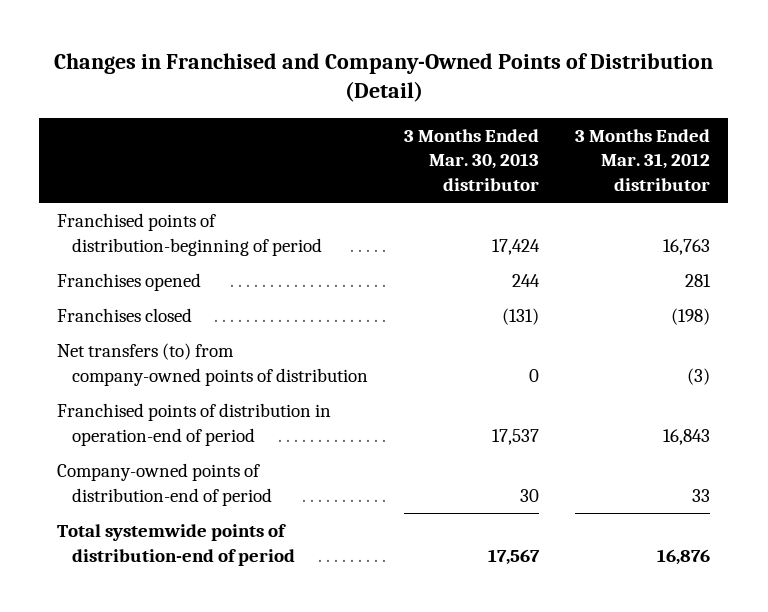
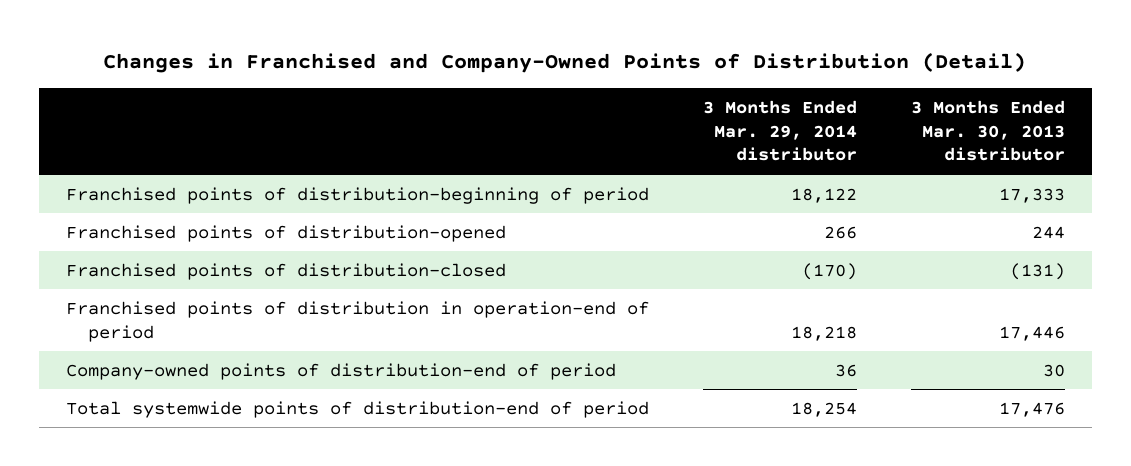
- | 3 Months Ended Mar. 30, 2013 distributor | 3 Months Ended Mar. 31, 2012 distributor
+ | 3 Months Ended Mar. 29, 2014 distributor | 3 Months Ended Mar. 30, 2013 distributor
- Franchised points of distribution-beginning of period | 17,424 | 16,763
- Franchises opened | 244 | 281
- Franchises closed | (131) | (198)
- Net transfers (to) from company-owned points of distribution | 0 | (3)
- Franchised points of distribution in operation-end of period | 17,537 | 16,843
+ Franchised points of distribution-beginning of period | 18,122 | 17,333
+ Franchised points of distribution-opened | 266 | 244
+ Franchised points of distribution-closed | (170) | (131)
+ Franchised points of distribution in operation-end of period | 18,218 | 17,446
- Total systemwide points of distribution-end of period | 17,567 | 16,876
+ Total systemwide points of distribution-end of period | 18,254 | 17,476

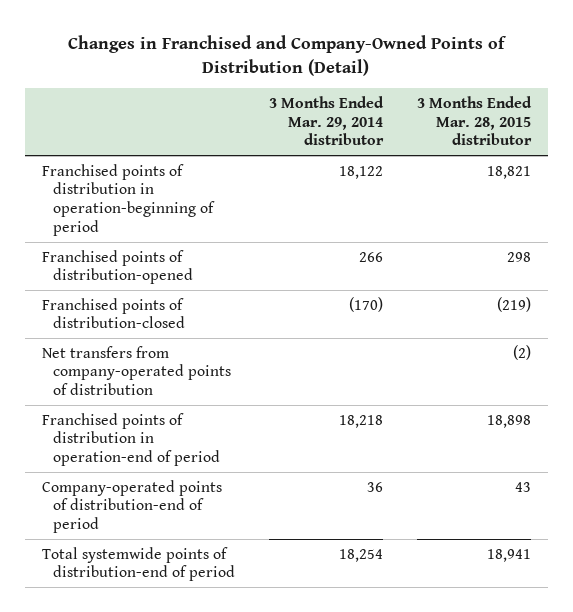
- | 3 Months Ended Mar. 29, 2014 distributor | 3 Months Ended Mar. 30, 2013 distributor
+ | 3 Months Ended Mar. 29, 2014 distributor | 3 Months Ended Mar. 28, 2015 distributor
- Franchised points of distribution-beginning of period | 18,122 | 17,333
+ Franchised points of distribution in operation-beginning of period | 18,122 | 18,821
+ Net transfers from company-operated points of distribution | | (2)
- Company-owned points of distribution-end of period | 36 | 30
+ Company-operated points of distribution-end of period | 36 | 43

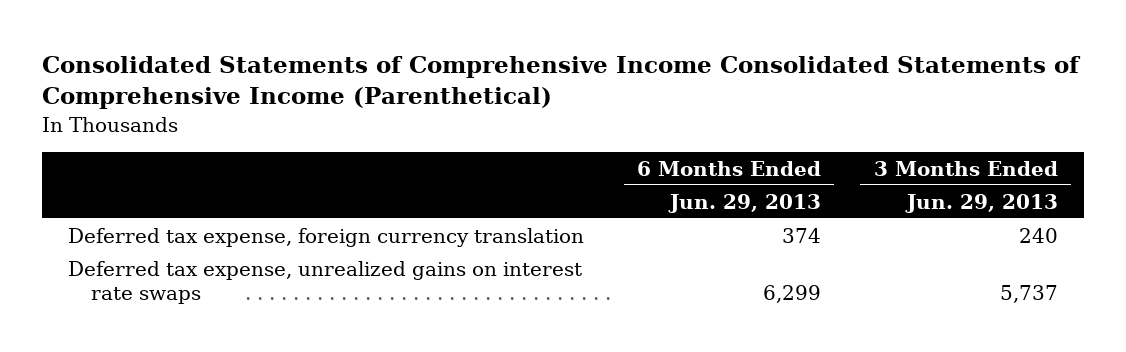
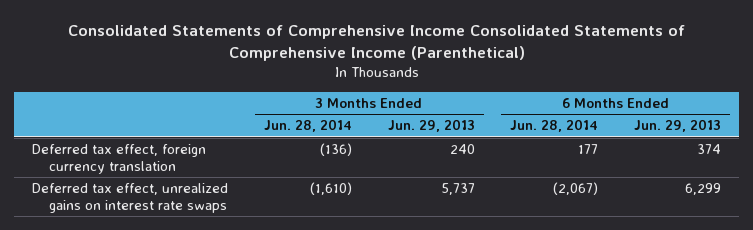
- | 6 Months Ended Jun. 29, 2013 | 3 Months Ended Jun. 29, 2013
+ | 3 Months Ended Jun. 28, 2014 | 3 Months Ended Jun. 29, 2013 | 6 Months Ended Jun. 28, 2014 | 6 Months Ended Jun. 29, 2013
- Deferred tax expense, foreign currency translation | 374 | 240
- Deferred tax expense, unrealized gains on interest rate swaps | 6,299 | 5,737
+ Deferred tax effect, foreign currency translation | (136) | 240 | 177 | 374
+ Deferred tax effect, unrealized gains on interest rate swaps | (1,610) | 5,737 | (2,067) | 6,299

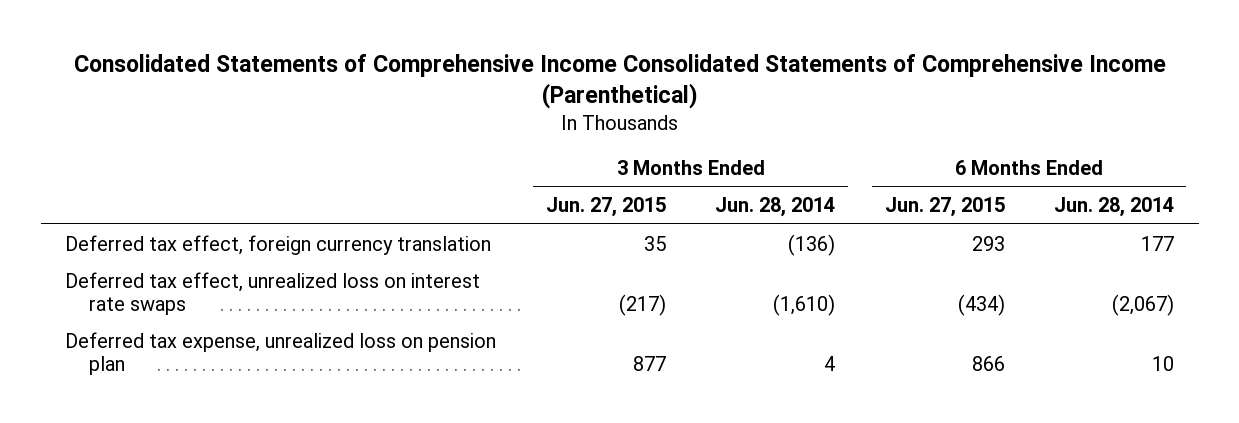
- | 3 Months Ended Jun. 28, 2014 | 3 Months Ended Jun. 29, 2013 | 6 Months Ended Jun. 28, 2014 | 6 Months Ended Jun. 29, 2013
+ | 3 Months Ended Jun. 27, 2015 | 3 Months Ended Jun. 28, 2014 | 6 Months Ended Jun. 27, 2015 | 6 Months Ended Jun. 28, 2014
- Deferred tax effect, unrealized gains on interest rate swaps | (1,610) | 5,737 | (2,067) | 6,299
+ Deferred tax effect, unrealized loss on interest rate swaps | (217) | (1,610) | (434) | (2,067)
+ Deferred tax expense, unrealized loss on pension plan | 877 | 4 | 866 | 10

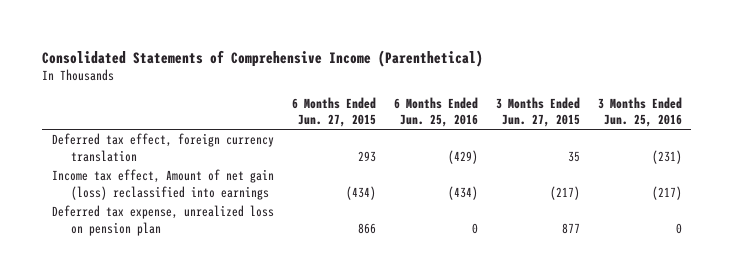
- Consolidated Statements of Comprehensive Income Consolidated Statements of Comprehensive Income (Parenthetical)
+ Consolidated Statements of Comprehensive Income (Parenthetical)
- | 3 Months Ended Jun. 27, 2015 | 3 Months Ended Jun. 28, 2014 | 6 Months Ended Jun. 27, 2015 | 6 Months Ended Jun. 28, 2014
+ | 6 Months Ended Jun. 27, 2015 | 6 Months Ended Jun. 25, 2016 | 3 Months Ended Jun. 27, 2015 | 3 Months Ended Jun. 25, 2016
- Deferred tax effect, unrealized loss on interest rate swaps | (217) | (1,610) | (434) | (2,067)
+ Income tax effect, Amount of net gain (loss) reclassified into earnings | (434) | (434) | (217) | (217)

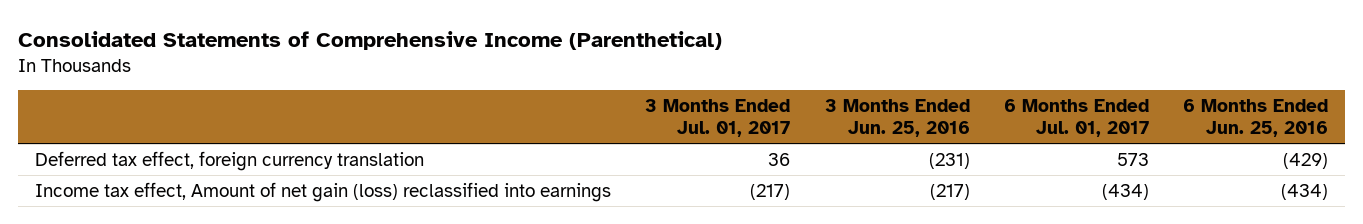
- | 6 Months Ended Jun. 27, 2015 | 6 Months Ended Jun. 25, 2016 | 3 Months Ended Jun. 27, 2015 | 3 Months Ended Jun. 25, 2016
+ | 3 Months Ended Jul. 01, 2017 | 3 Months Ended Jun. 25, 2016 | 6 Months Ended Jul. 01, 2017 | 6 Months Ended Jun. 25, 2016
- Deferred tax expense, unrealized loss on pension plan | 866 | 0 | 877 | 0

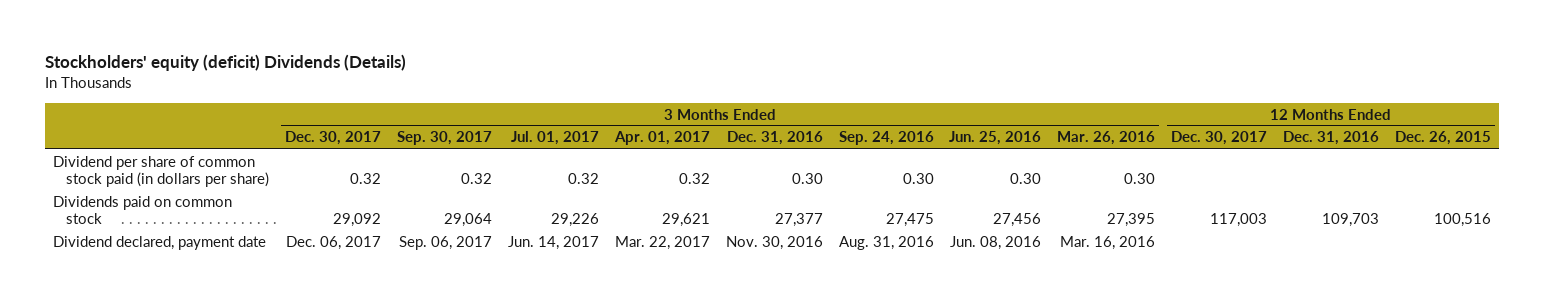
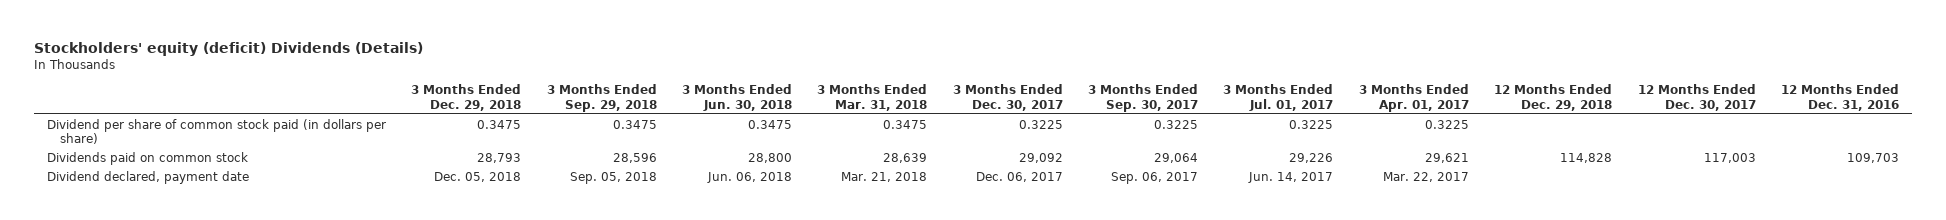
- | 3 Months Ended Dec. 30, 2017 | 3 Months Ended Sep. 30, 2017 | 3 Months Ended Jul. 01, 2017 | 3 Months Ended Apr. 01, 2017 | 3 Months Ended Dec. 31, 2016 | 3 Months Ended Sep. 24, 2016 | 3 Months Ended Jun. 25, 2016 | 3 Months Ended Mar. 26, 2016 | 12 Months Ended Dec. 30, 2017 | 12 Months Ended Dec. 31, 2016 | 12 Months Ended Dec. 26, 2015
+ | 3 Months Ended Dec. 29, 2018 | 3 Months Ended Sep. 29, 2018 | 3 Months Ended Jun. 30, 2018 | 3 Months Ended Mar. 31, 2018 | 3 Months Ended Dec. 30, 2017 | 3 Months Ended Sep. 30, 2017 | 3 Months Ended Jul. 01, 2017 | 3 Months Ended Apr. 01, 2017 | 12 Months Ended Dec. 29, 2018 | 12 Months Ended Dec. 30, 2017 | 12 Months Ended Dec. 31, 2016
- Dividend per share of common stock paid (in dollars per share) | 0.32 | 0.32 | 0.32 | 0.32 | 0.30 | 0.30 | 0.30 | 0.30 | | |
+ Dividend per share of common stock paid (in dollars per share) | 0.3475 | 0.3475 | 0.3475 | 0.3475 | 0.3225 | 0.3225 | 0.3225 | 0.3225 | | |

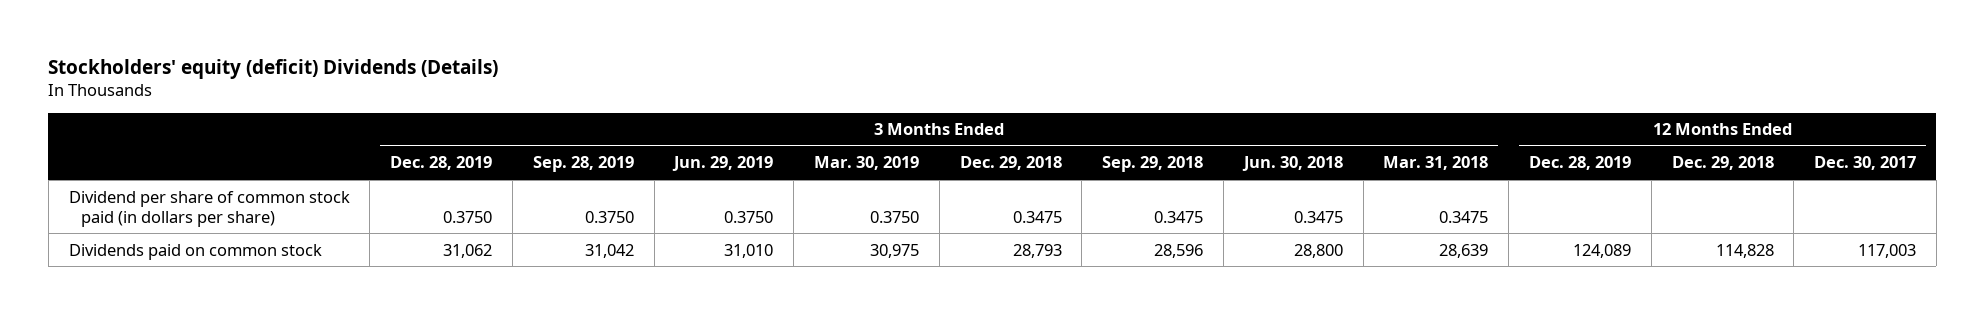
- | 3 Months Ended Dec. 29, 2018 | 3 Months Ended Sep. 29, 2018 | 3 Months Ended Jun. 30, 2018 | 3 Months Ended Mar. 31, 2018 | 3 Months Ended Dec. 30, 2017 | 3 Months Ended Sep. 30, 2017 | 3 Months Ended Jul. 01, 2017 | 3 Months Ended Apr. 01, 2017 | 12 Months Ended Dec. 29, 2018 | 12 Months Ended Dec. 30, 2017 | 12 Months Ended Dec. 31, 2016
+ | 3 Months Ended Dec. 28, 2019 | 3 Months Ended Sep. 28, 2019 | 3 Months Ended Jun. 29, 2019 | 3 Months Ended Mar. 30, 2019 | 3 Months Ended Dec. 29, 2018 | 3 Months Ended Sep. 29, 2018 | 3 Months Ended Jun. 30, 2018 | 3 Months Ended Mar. 31, 2018 | 12 Months Ended Dec. 28, 2019 | 12 Months Ended Dec. 29, 2018 | 12 Months Ended Dec. 30, 2017
- Dividend declared, payment date | Dec. 05, 2018 | Sep. 05, 2018 | Jun. 06, 2018 | Mar. 21, 2018 | Dec. 06, 2017 | Sep. 06, 2017 | Jun. 14, 2017 | Mar. 22, 2017 | | |

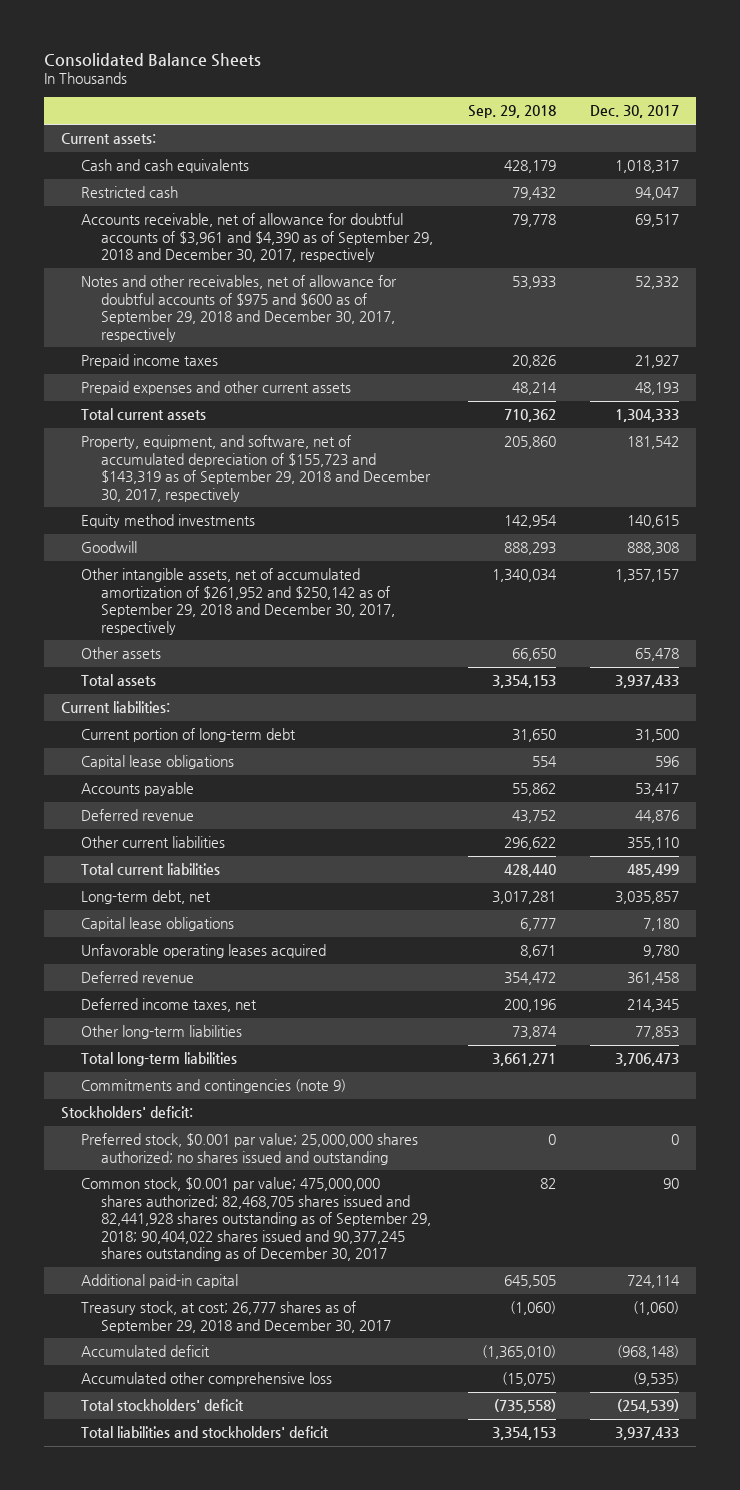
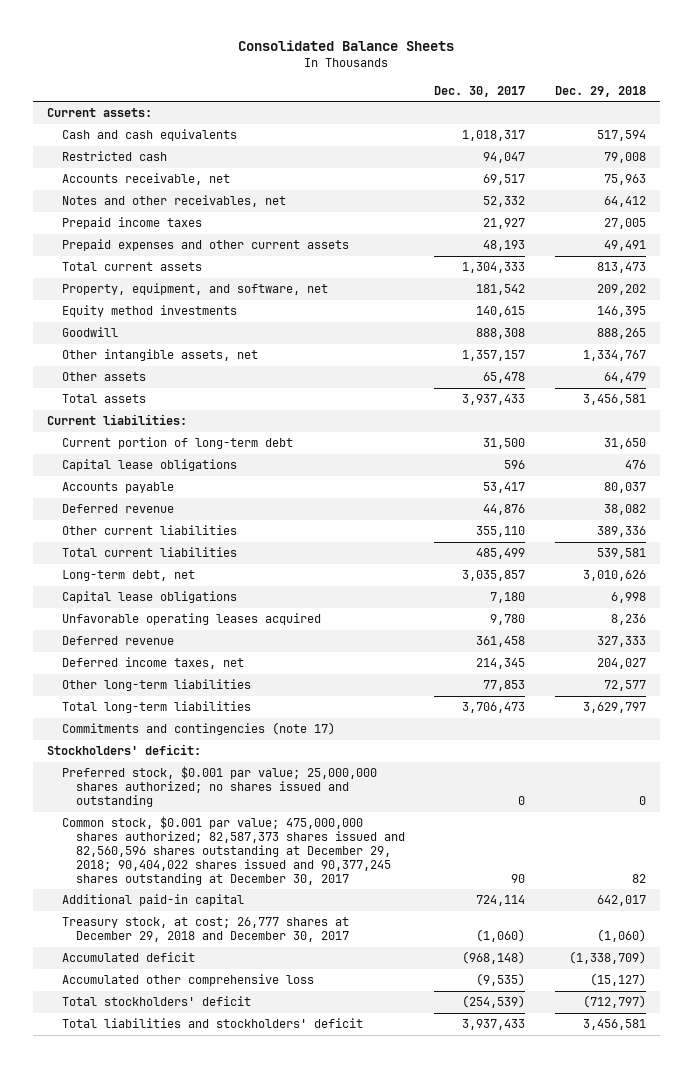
- | Sep. 29, 2018 | Dec. 30, 2017
+ | Dec. 30, 2017 | Dec. 29, 2018
- Accounts receivable, net of allowance for doubtful accounts of $3,961 and $4,390 as of September 29, 2018 and December 30, 2017, respectively | 79,778 | 69,517
- Notes and other receivables, net of allowance for doubtful accounts of $975 and $600 as of September 29, 2018 and December 30, 2017, respectively | 53,933 | 52,332
+ Accounts receivable, net | 69,517 | 75,963
+ Notes and other receivables, net | 52,332 | 64,412
- Property, equipment, and software, net of accumulated depreciation of $155,723 and $143,319 as of September 29, 2018 and December 30, 2017, respectively | 205,860 | 181,542
+ Property, equipment, and software, net | 181,542 | 209,202
- Other intangible assets, net of accumulated amortization of $261,952 and $250,142 as of September 29, 2018 and December 30, 2017, respectively | 1,340,034 | 1,357,157
+ Other intangible assets, net | 1,357,157 | 1,334,767
- Commitments and contingencies (note 9)
+ Commitments and contingencies (note 17)
- Common stock, $0.001 par value; 475,000,000 shares authorized; 82,468,705 shares issued and 82,441,928 shares outstanding as of September 29, 2018; 90,404,022 shares issued and 90,377,245 shares outstanding as of December 30, 2017 | 82 | 90
+ Common stock, $0.001 par value; 475,000,000 shares authorized; 82,587,373 shares issued and 82,560,596 shares outstanding at December 29, 2018; 90,404,022 shares issued and 90,377,245 shares outstanding at December 30, 2017 | 90 | 82
- Treasury stock, at cost; 26,777 shares as of September 29, 2018 and December 30, 2017 | (1,060) | (1,060)
+ Treasury stock, at cost; 26,777 shares at December 29, 2018 and December 30, 2017 | (1,060) | (1,060)

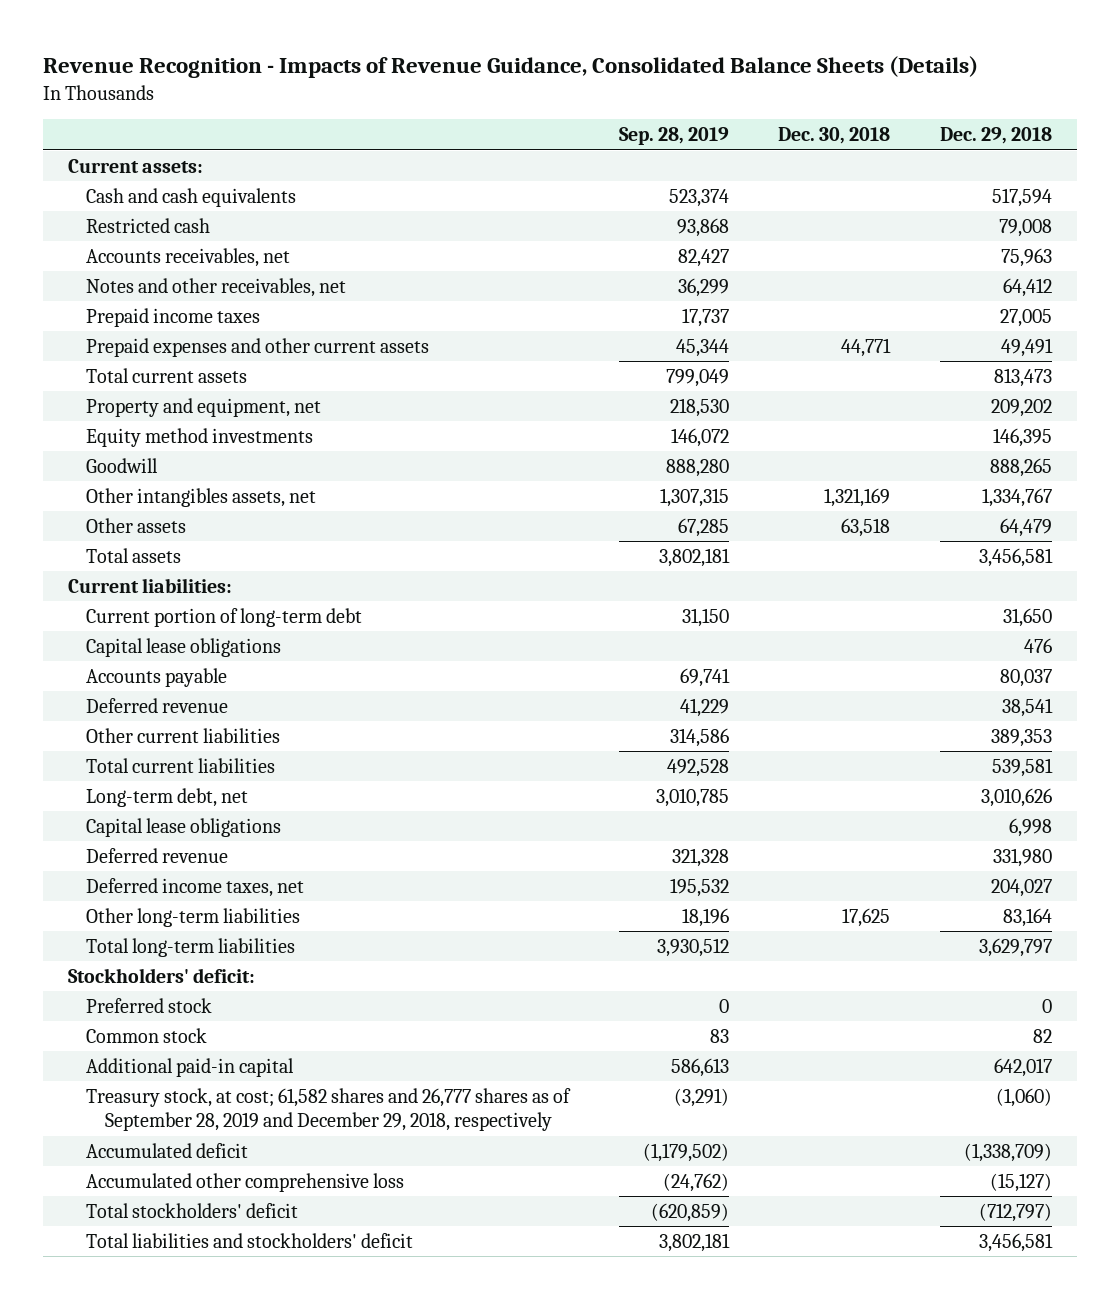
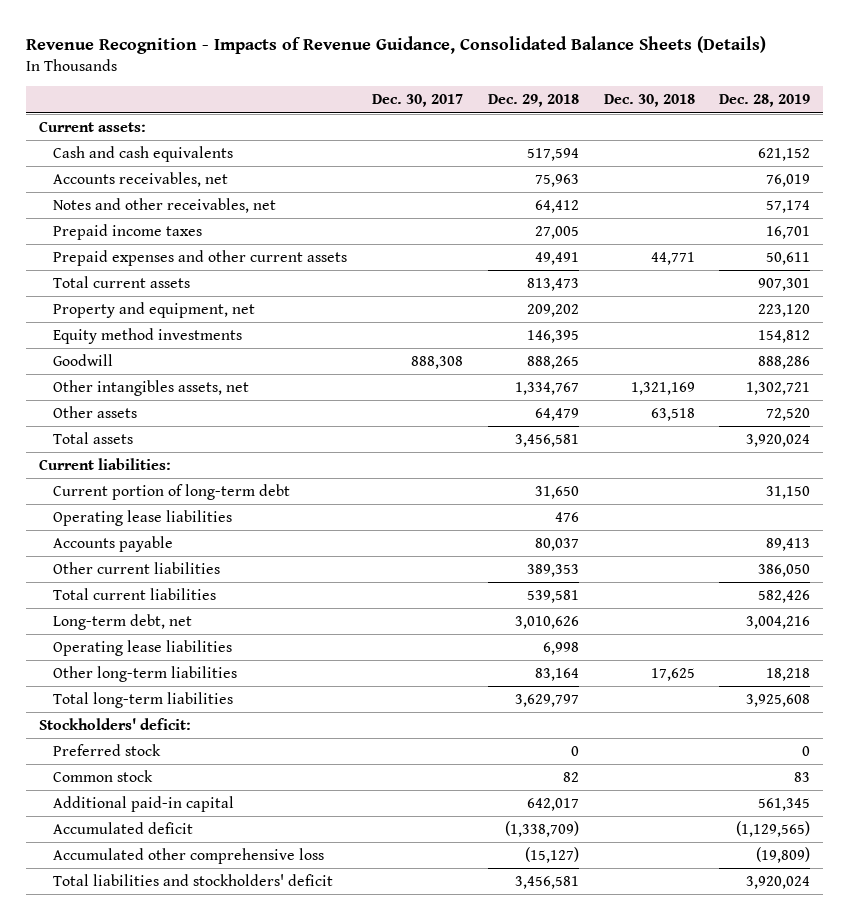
- | Sep. 28, 2019 | Dec. 30, 2018 | Dec. 29, 2018
+ | Dec. 30, 2017 | Dec. 29, 2018 | Dec. 30, 2018 | Dec. 28, 2019
- Restricted cash | 93,868 | | 79,008
- Capital lease obligations | | | 476
+ Operating lease liabilities | | 476 | |
- Deferred revenue | 41,229 | | 38,541
- Capital lease obligations | | | 6,998
- Deferred revenue | 321,328 | | 331,980
- Deferred income taxes, net | 195,532 | | 204,027
+ Operating lease liabilities | | 6,998 | |
- Treasury stock, at cost; 61,582 shares and 26,777 shares as of September 28, 2019 and December 29, 2018, respectively | (3,291) | | (1,060)
- Total stockholders' deficit | (620,859) | | (712,797)

